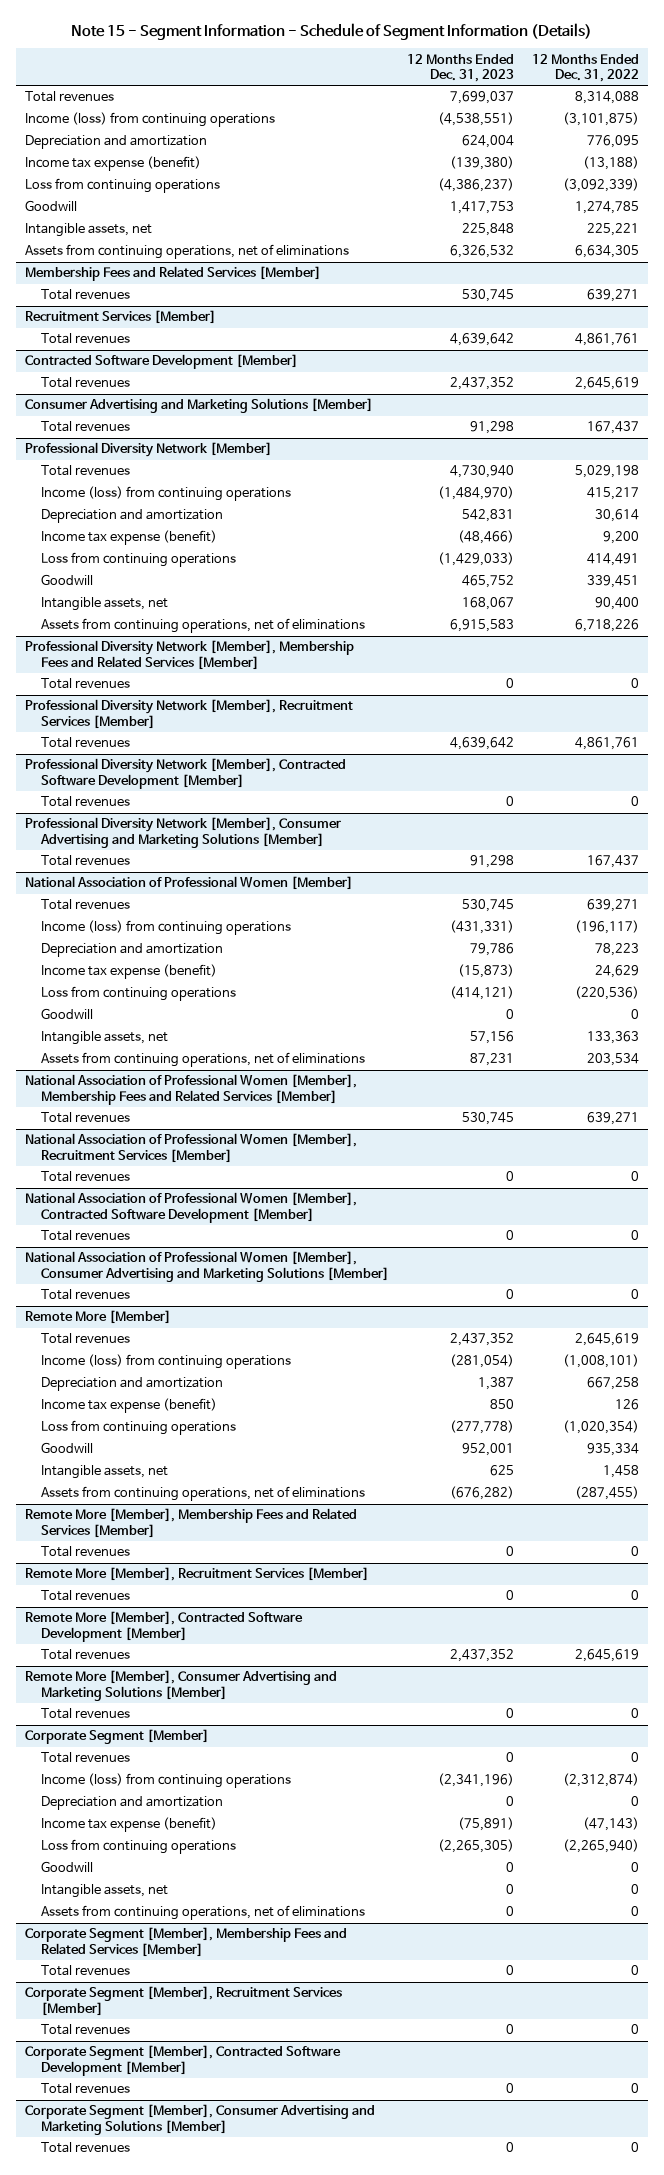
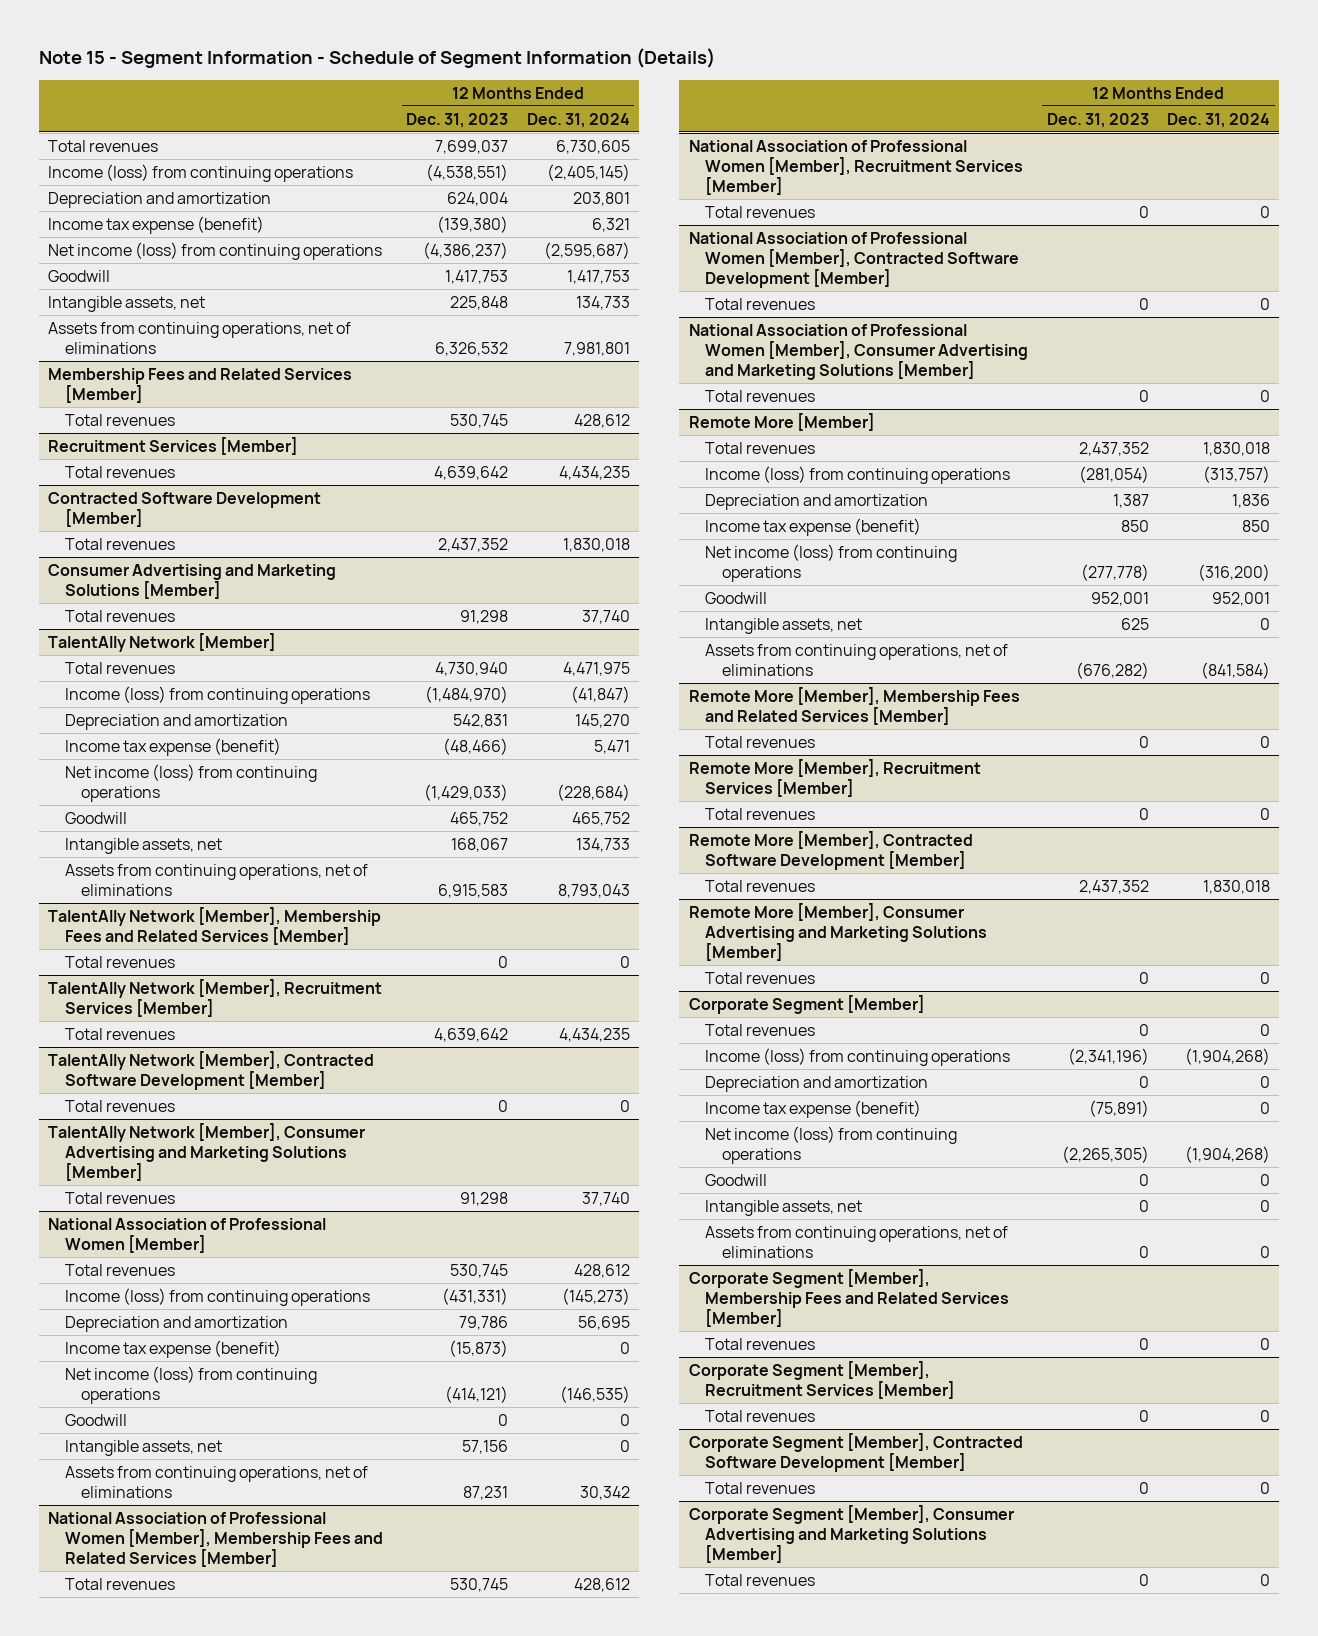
- | 12 Months Ended Dec. 31, 2023 | 12 Months Ended Dec. 31, 2022
+ | 12 Months Ended Dec. 31, 2023 | 12 Months Ended Dec. 31, 2024
- Loss from continuing operations | (4,386,237) | (3,092,339)
+ Net income (loss) from continuing operations | (4,386,237) | (2,595,687)
- Professional Diversity Network [Member]
+ TalentAlly Network [Member]
- Loss from continuing operations | (1,429,033) | 414,491
+ Net income (loss) from continuing operations | (1,429,033) | (228,684)
- Professional Diversity Network [Member], Membership Fees and Related Services [Member]
+ TalentAlly Network [Member], Membership Fees and Related Services [Member]
- Professional Diversity Network [Member], Recruitment Services [Member]
+ TalentAlly Network [Member], Recruitment Services [Member]
- Professional Diversity Network [Member], Contracted Software Development [Member]
+ TalentAlly Network [Member], Contracted Software Development [Member]
- Professional Diversity Network [Member], Consumer Advertising and Marketing Solutions [Member]
+ TalentAlly Network [Member], Consumer Advertising and Marketing Solutions [Member]
@ National Association of Professional Women [Member]
- Loss from continuing operations | (414,121) | (220,536)
+ Net income (loss) from continuing operations | (414,121) | (146,535)
@ Remote More [Member]
- Loss from continuing operations | (277,778) | (1,020,354)
+ Net income (loss) from continuing operations | (277,778) | (316,200)
@ Corporate Segment [Member]
- Loss from continuing operations | (2,265,305) | (2,265,940)
+ Net income (loss) from continuing operations | (2,265,305) | (1,904,268)

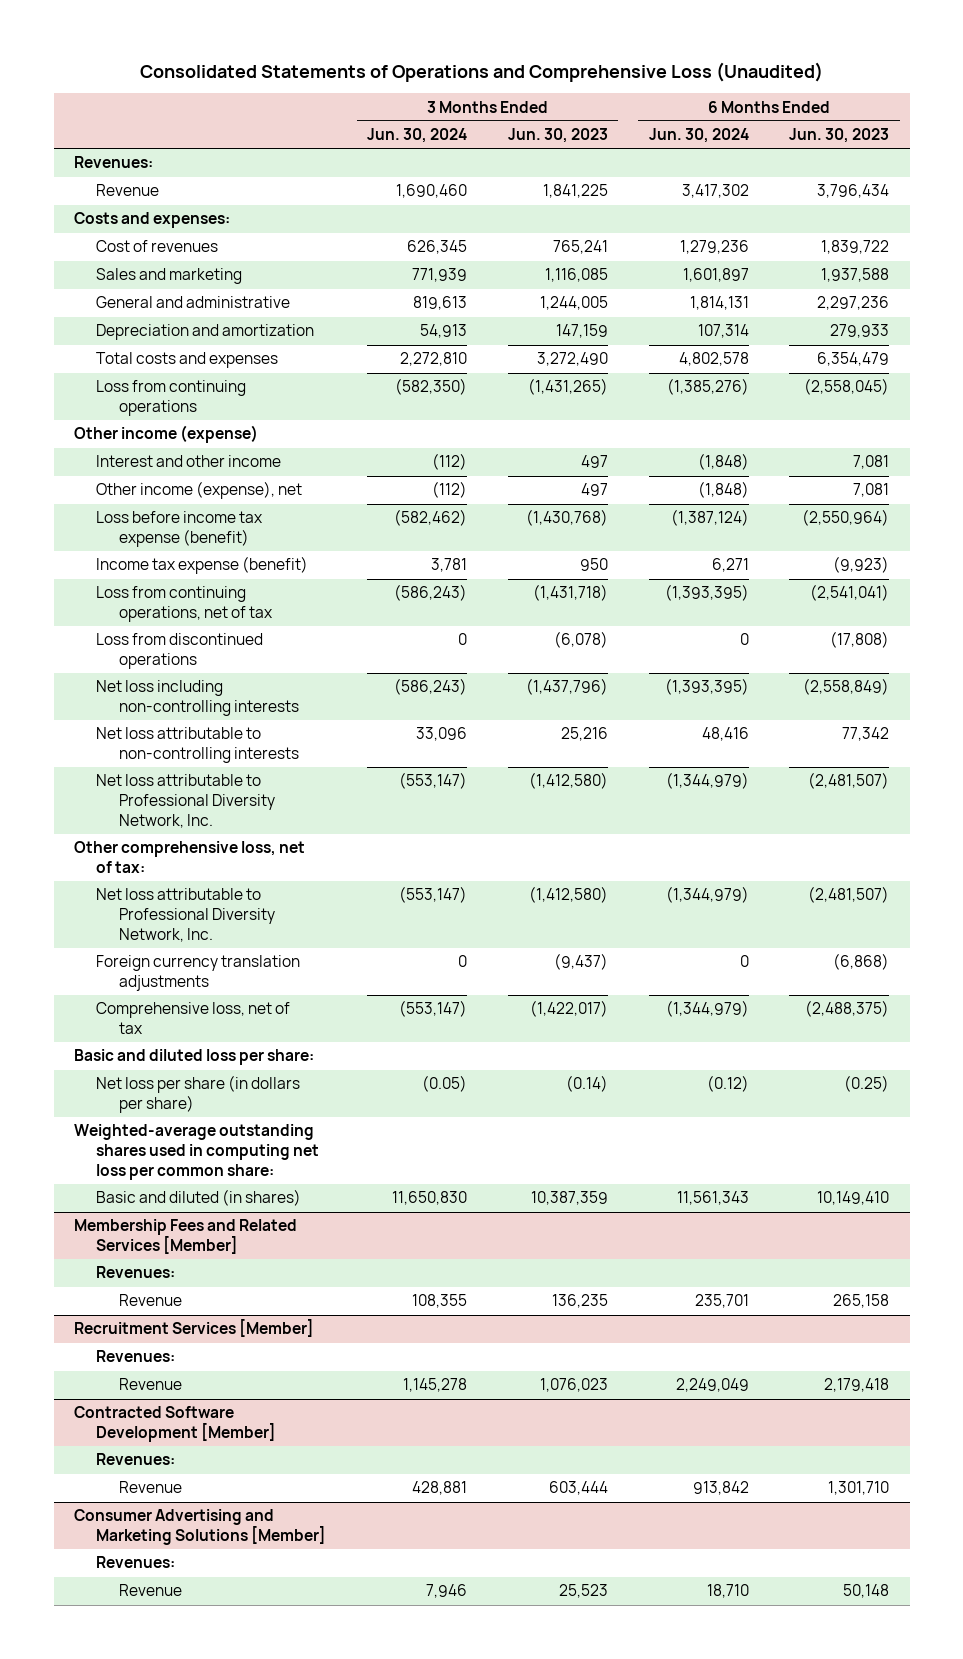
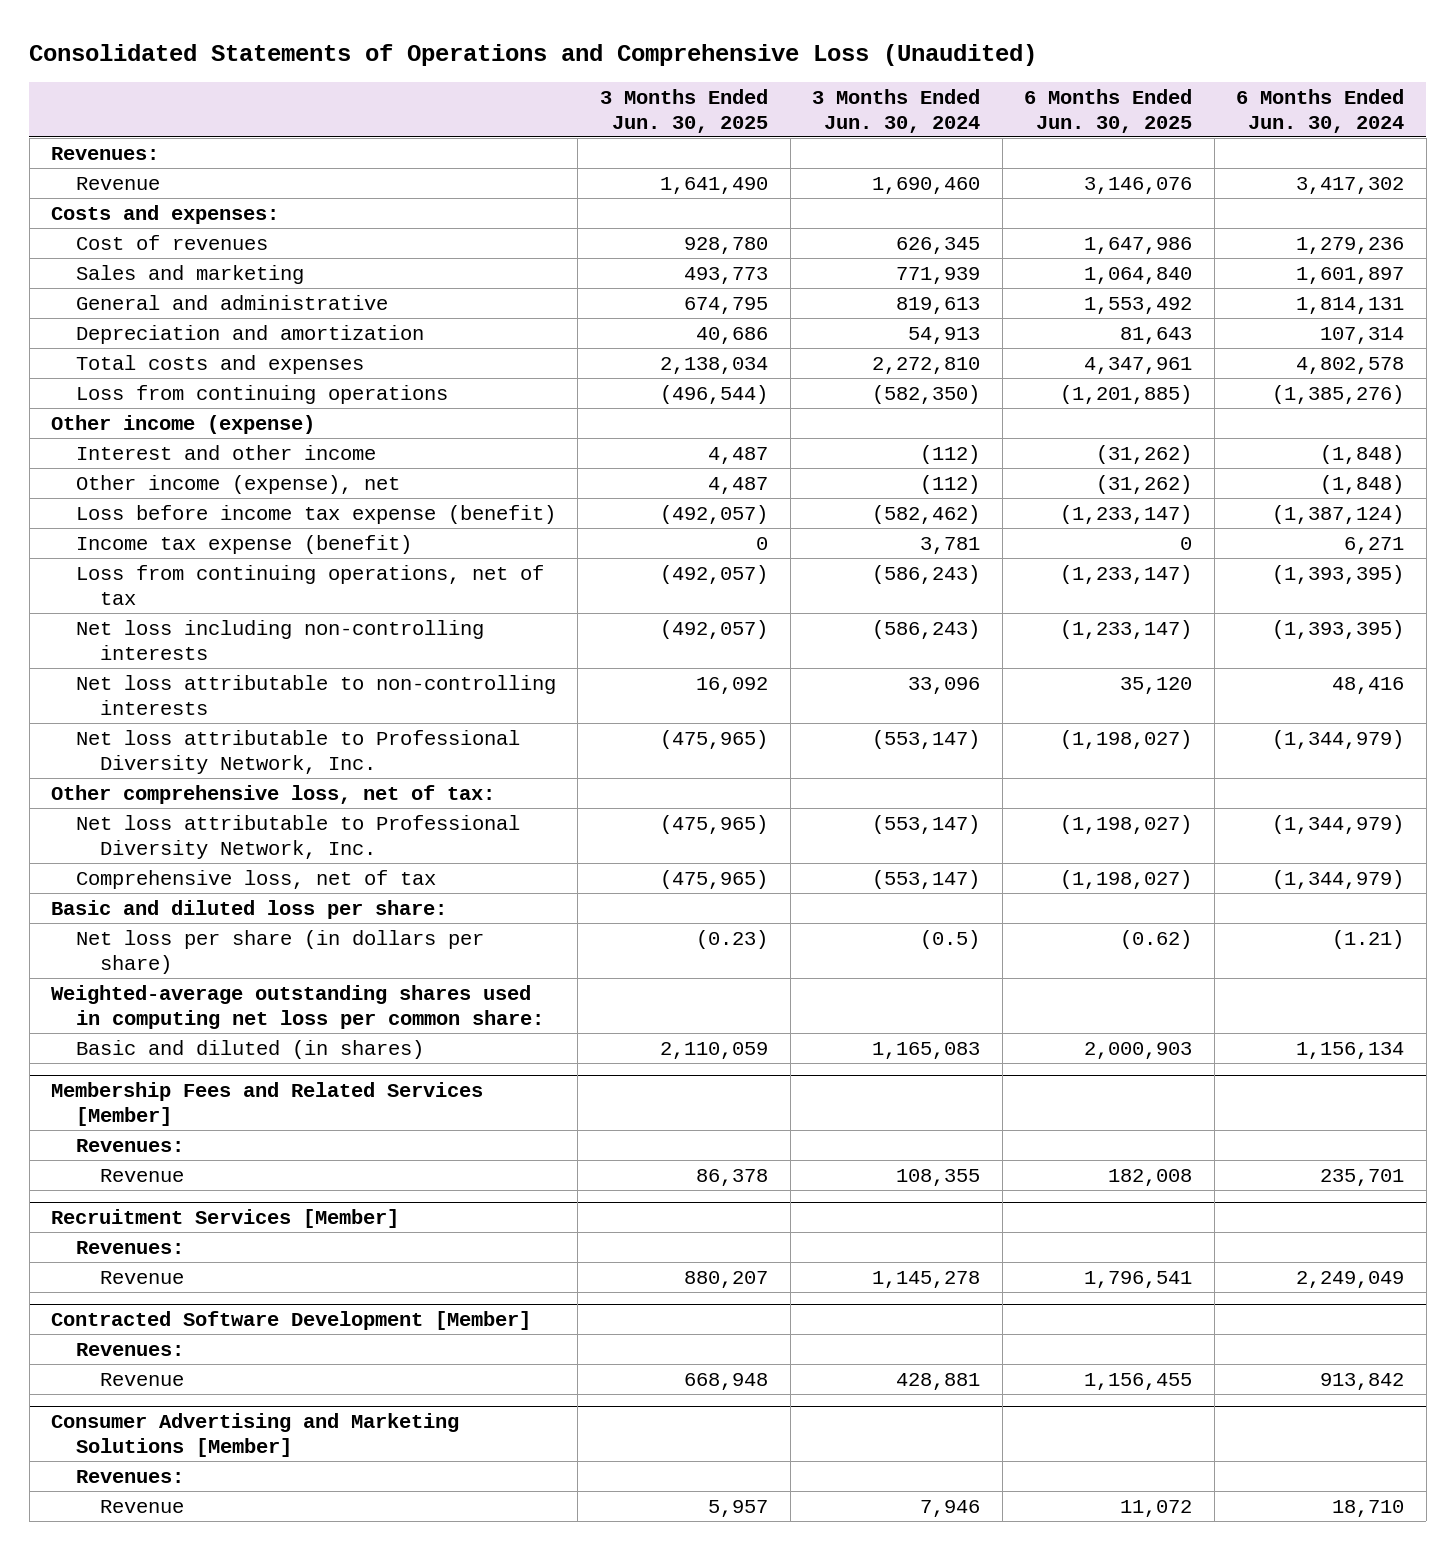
- | 3 Months Ended Jun. 30, 2024 | 3 Months Ended Jun. 30, 2023 | 6 Months Ended Jun. 30, 2024 | 6 Months Ended Jun. 30, 2023
+ | 3 Months Ended Jun. 30, 2025 | 3 Months Ended Jun. 30, 2024 | 6 Months Ended Jun. 30, 2025 | 6 Months Ended Jun. 30, 2024
- Loss from discontinued operations | 0 | (6,078) | 0 | (17,808)
- Foreign currency translation adjustments | 0 | (9,437) | 0 | (6,868)
- Net loss per share (in dollars per share) | (0.05) | (0.14) | (0.12) | (0.25)
+ Net loss per share (in dollars per share) | (0.23) | (0.5) | (0.62) | (1.21)
- Basic and diluted (in shares) | 11,650,830 | 10,387,359 | 11,561,343 | 10,149,410
+ Basic and diluted (in shares) | 2,110,059 | 1,165,083 | 2,000,903 | 1,156,134

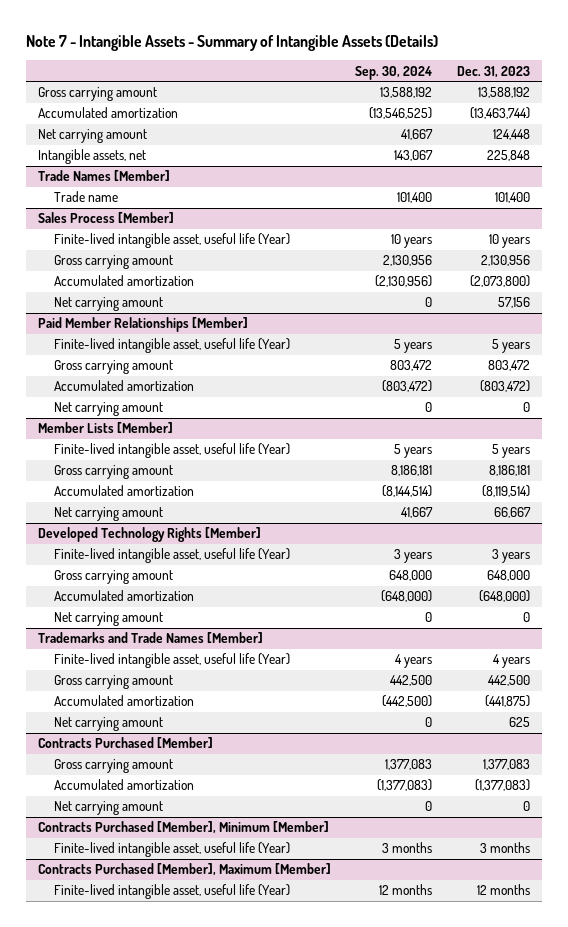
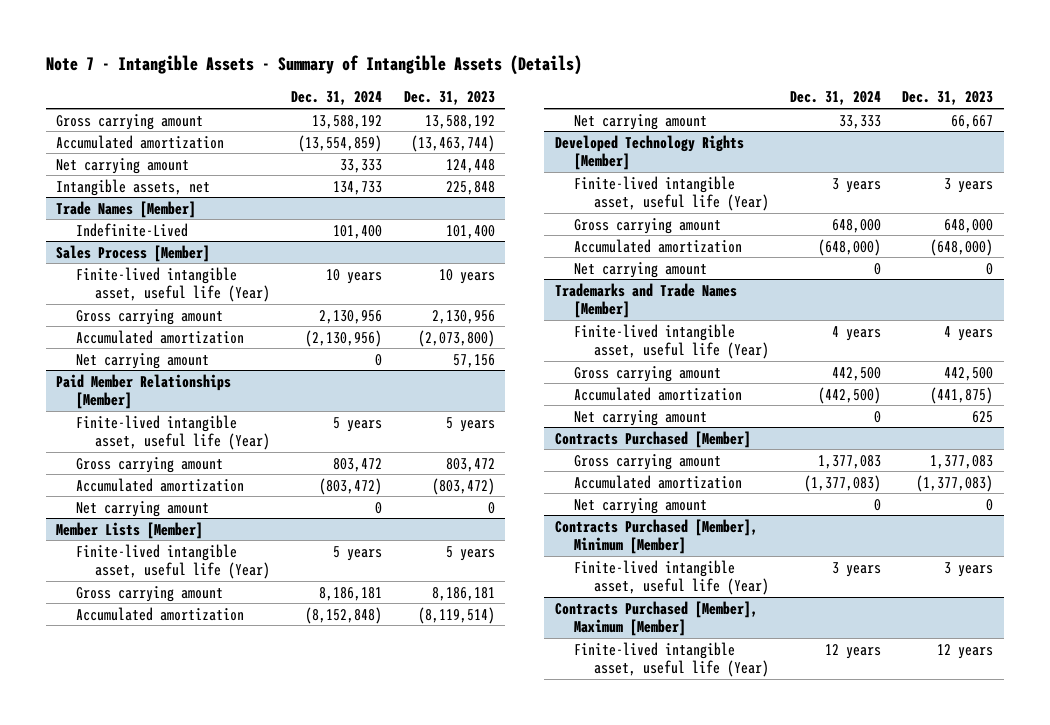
- | Sep. 30, 2024 | Dec. 31, 2023
+ | Dec. 31, 2024 | Dec. 31, 2023
@ Trade Names [Member]
- Trade name | 101,400 | 101,400
+ Indefinite-Lived | 101,400 | 101,400
@ Contracts Purchased [Member], Minimum [Member]
- Finite-lived intangible asset, useful life (Year) | 3 months | 3 months
+ Finite-lived intangible asset, useful life (Year) | 3 years | 3 years
@ Contracts Purchased [Member], Maximum [Member]
- Finite-lived intangible asset, useful life (Year) | 12 months | 12 months
+ Finite-lived intangible asset, useful life (Year) | 12 years | 12 years

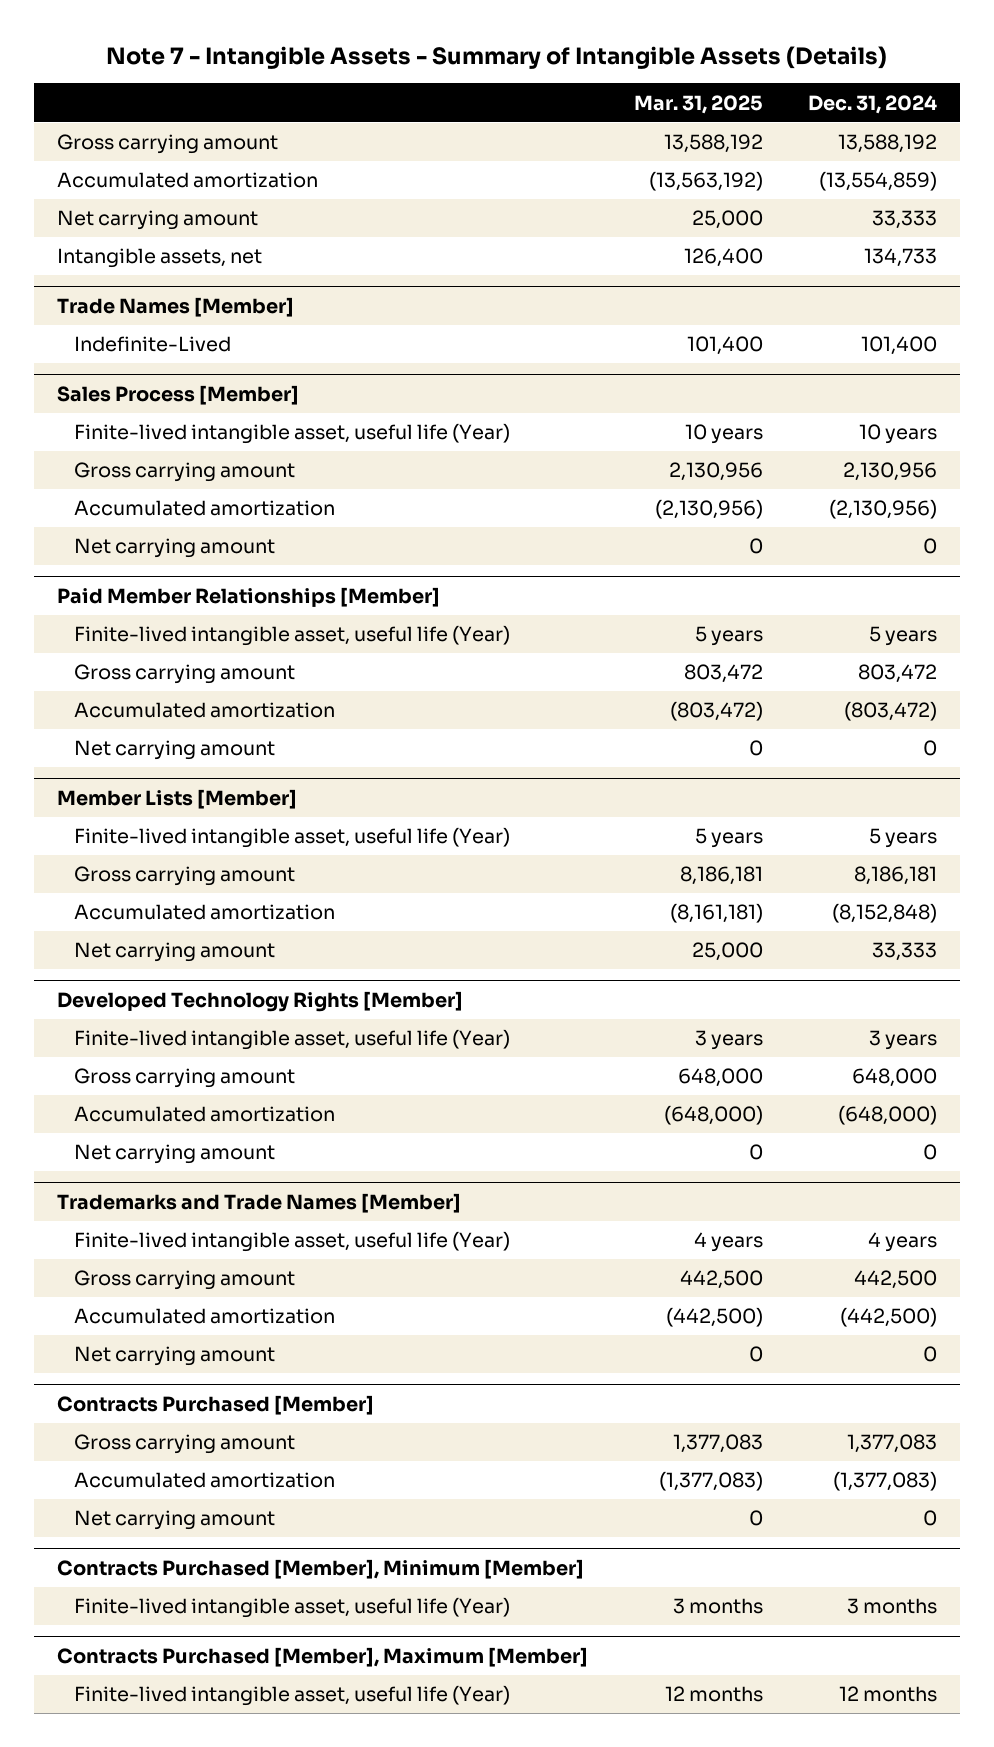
- | Dec. 31, 2024 | Dec. 31, 2023
+ | Mar. 31, 2025 | Dec. 31, 2024
@ Contracts Purchased [Member], Minimum [Member]
- Finite-lived intangible asset, useful life (Year) | 3 years | 3 years
+ Finite-lived intangible asset, useful life (Year) | 3 months | 3 months
@ Contracts Purchased [Member], Maximum [Member]
- Finite-lived intangible asset, useful life (Year) | 12 years | 12 years
+ Finite-lived intangible asset, useful life (Year) | 12 months | 12 months

